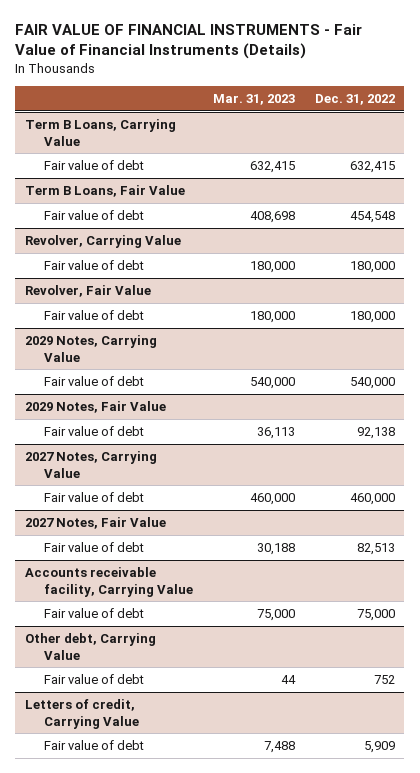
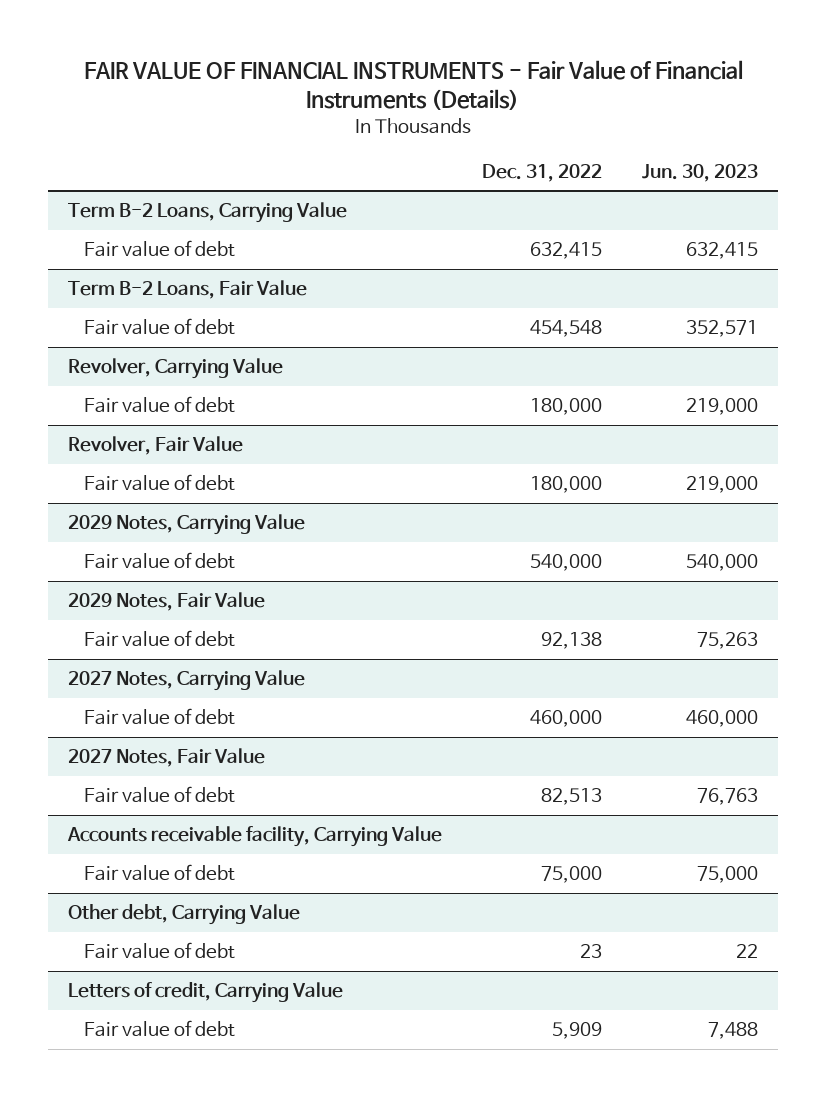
- | Mar. 31, 2023 | Dec. 31, 2022
+ | Dec. 31, 2022 | Jun. 30, 2023
- Term B Loans, Carrying Value
+ Term B-2 Loans, Carrying Value
- Term B Loans, Fair Value
+ Term B-2 Loans, Fair Value
@ Other debt, Carrying Value
- Fair value of debt | 44 | 752
+ Fair value of debt | 23 | 22

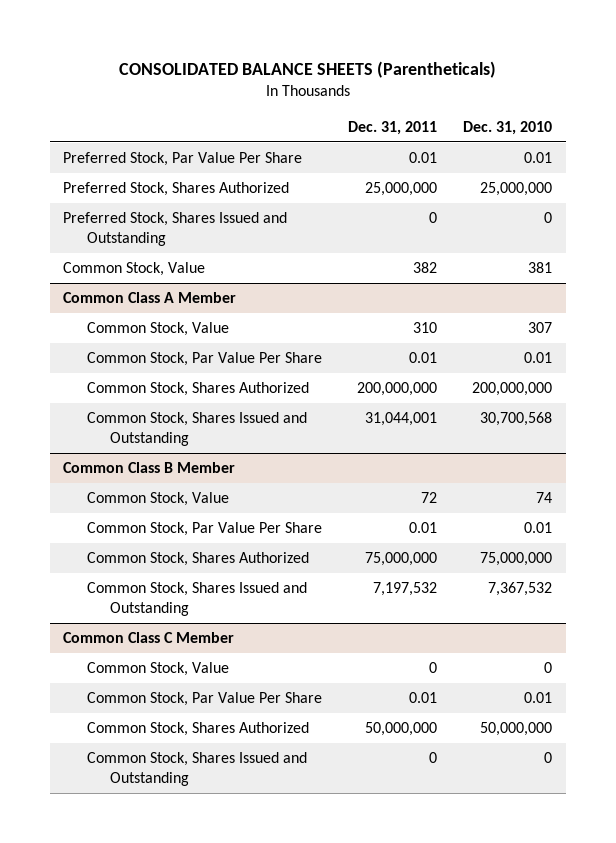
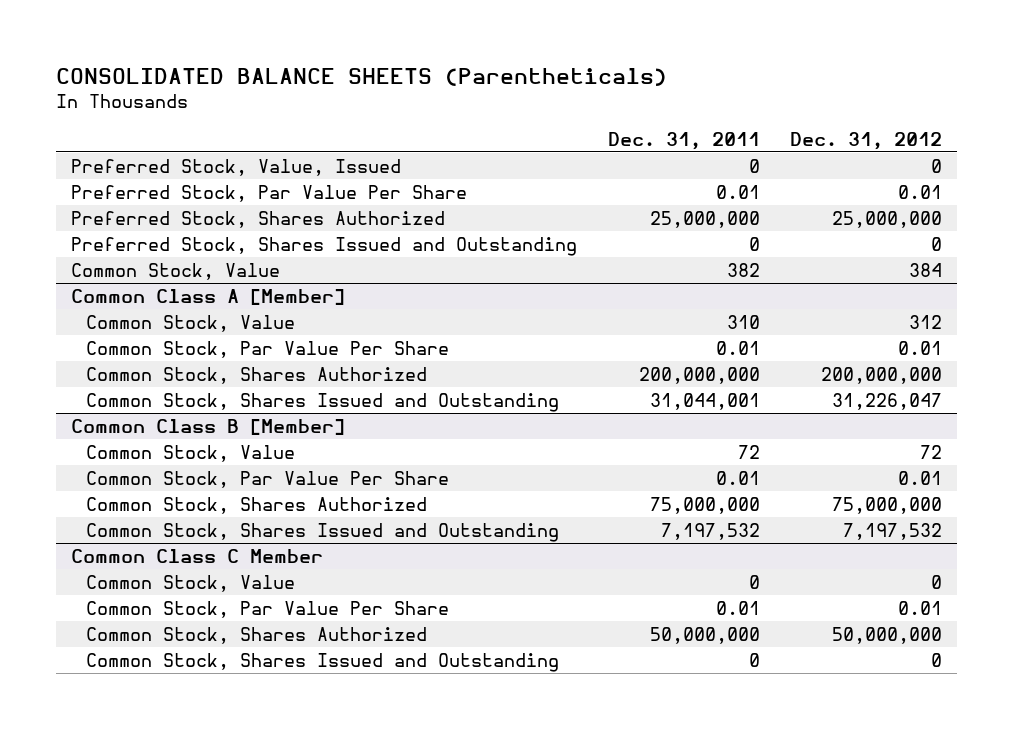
- | Dec. 31, 2011 | Dec. 31, 2010
+ | Dec. 31, 2011 | Dec. 31, 2012
+ Preferred Stock, Value, Issued | 0 | 0
- Common Class A Member
+ Common Class A [Member]
- Common Class B Member
+ Common Class B [Member]

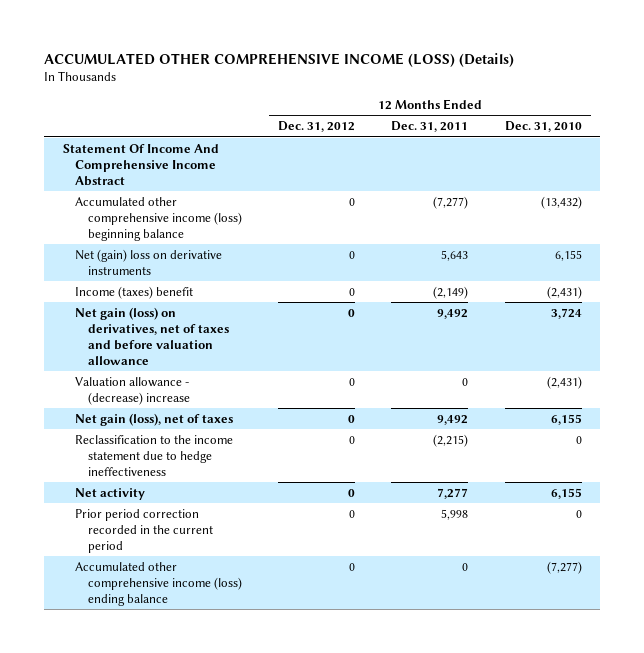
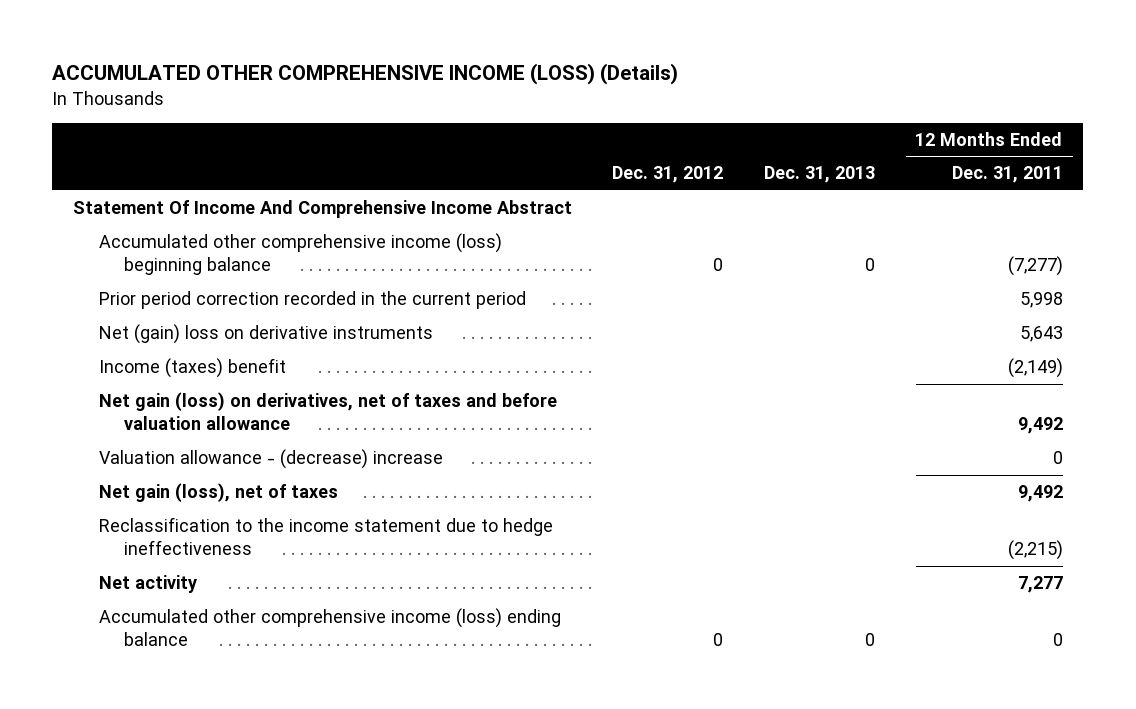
- | 12 Months Ended Dec. 31, 2012 | 12 Months Ended Dec. 31, 2011 | 12 Months Ended Dec. 31, 2010
+ | Dec. 31, 2012 | Dec. 31, 2013 | 12 Months Ended Dec. 31, 2011
moved up: Prior period correction recorded in the current period | | | 5,998

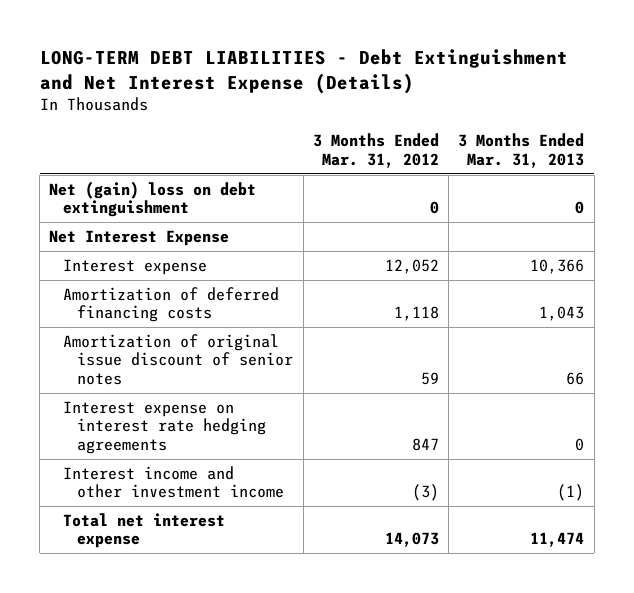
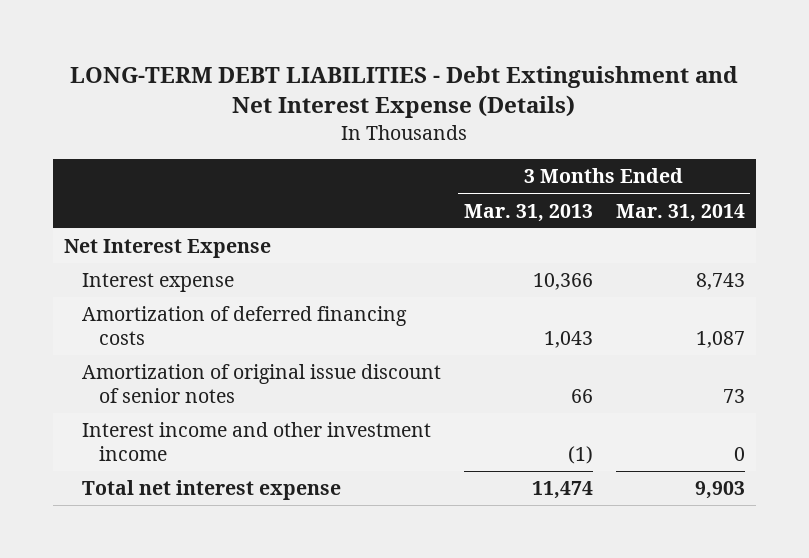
- | 3 Months Ended Mar. 31, 2012 | 3 Months Ended Mar. 31, 2013
+ | 3 Months Ended Mar. 31, 2013 | 3 Months Ended Mar. 31, 2014
- Net (gain) loss on debt extinguishment | 0 | 0
- Interest expense on interest rate hedging agreements | 847 | 0

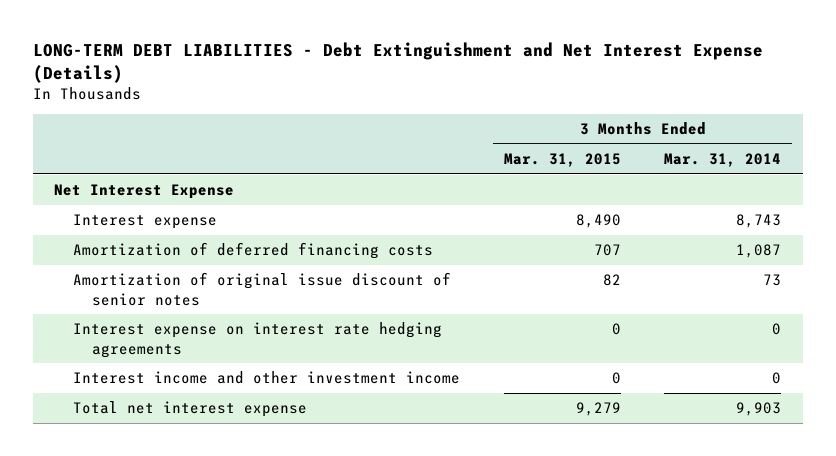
- | 3 Months Ended Mar. 31, 2013 | 3 Months Ended Mar. 31, 2014
+ | 3 Months Ended Mar. 31, 2015 | 3 Months Ended Mar. 31, 2014
+ Interest expense on interest rate hedging agreements | 0 | 0

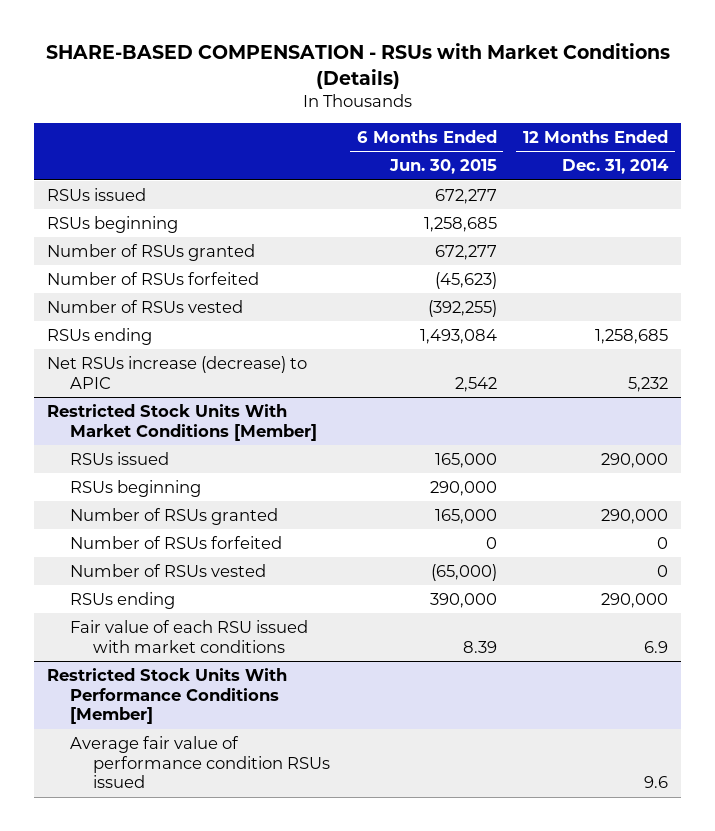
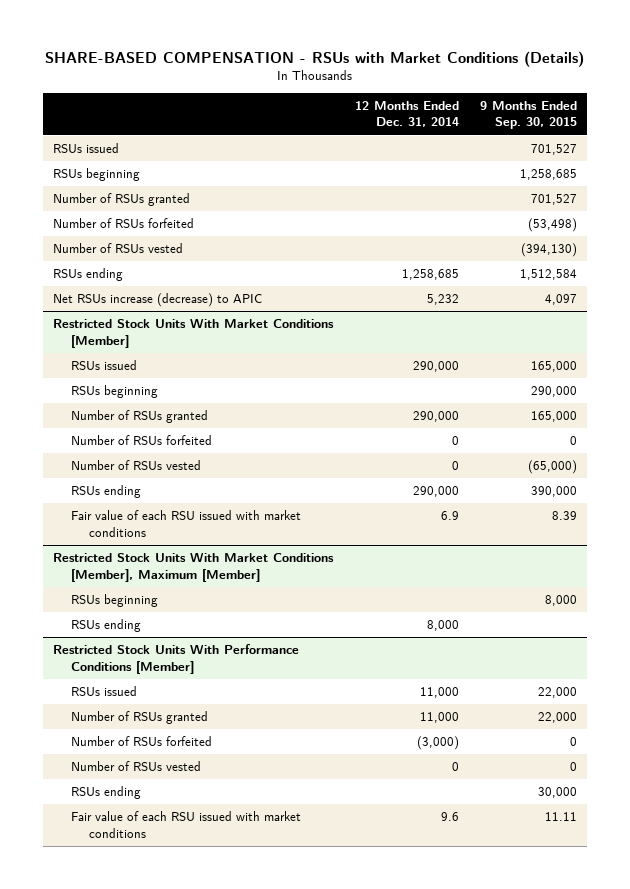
- | 6 Months Ended Jun. 30, 2015 | 12 Months Ended Dec. 31, 2014
+ | 12 Months Ended Dec. 31, 2014 | 9 Months Ended Sep. 30, 2015
+ Restricted Stock Units With Market Conditions [Member], Maximum [Member]
+ RSUs beginning | | 8,000
+ RSUs ending | 8,000 |
@ Restricted Stock Units With Performance Conditions [Member]
- Average fair value of performance condition RSUs issued | | 9.6
+ RSUs issued | 11,000 | 22,000
+ Number of RSUs granted | 11,000 | 22,000
+ Number of RSUs forfeited | (3,000) | 0
+ Number of RSUs vested | 0 | 0
+ RSUs ending | | 30,000
+ Fair value of each RSU issued with market conditions | 9.6 | 11.11

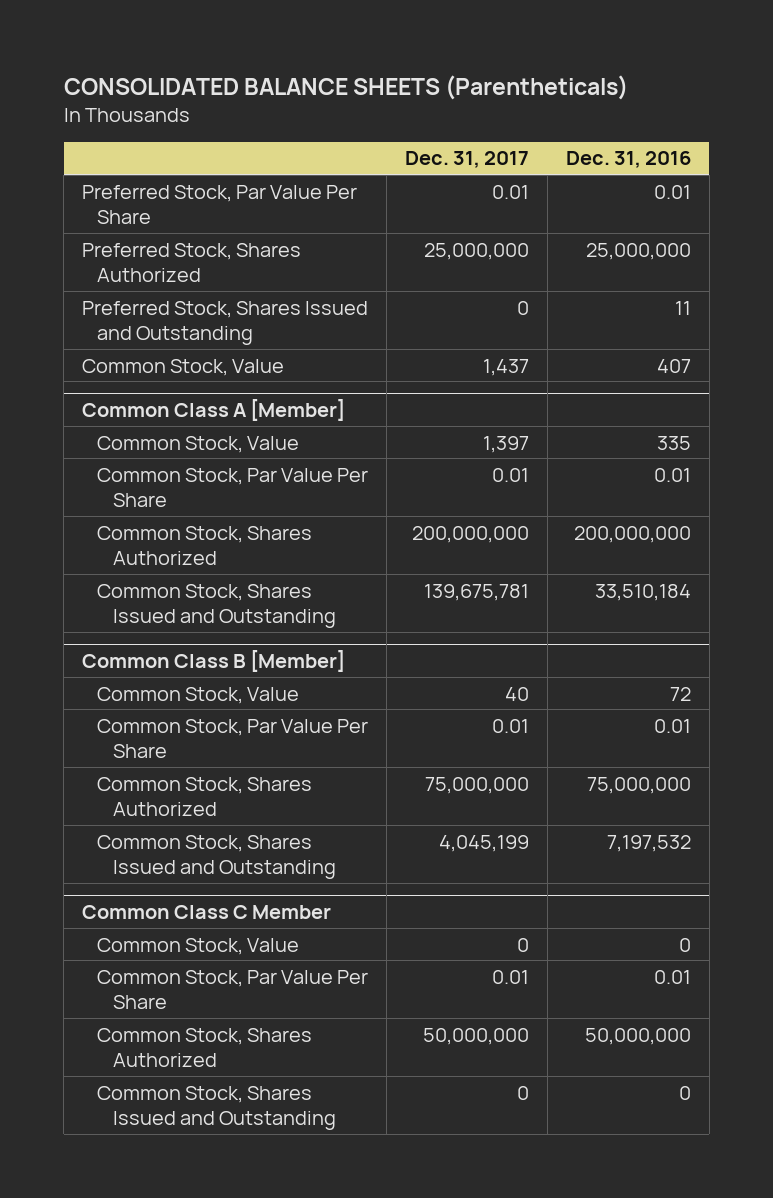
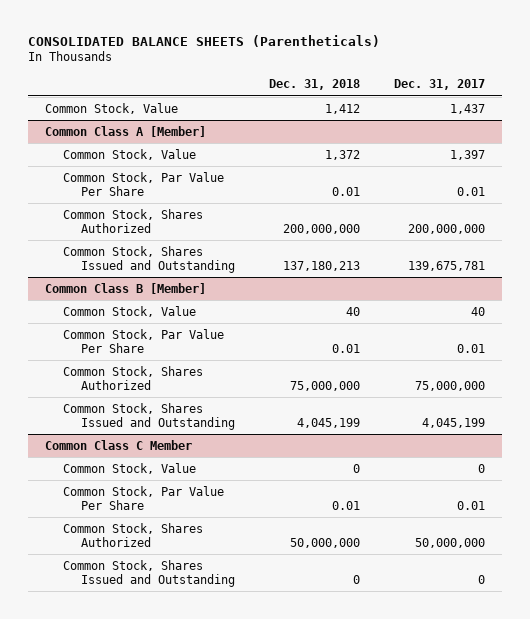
- | Dec. 31, 2017 | Dec. 31, 2016
+ | Dec. 31, 2018 | Dec. 31, 2017
- Preferred Stock, Par Value Per Share | 0.01 | 0.01
- Preferred Stock, Shares Authorized | 25,000,000 | 25,000,000
- Preferred Stock, Shares Issued and Outstanding | 0 | 11

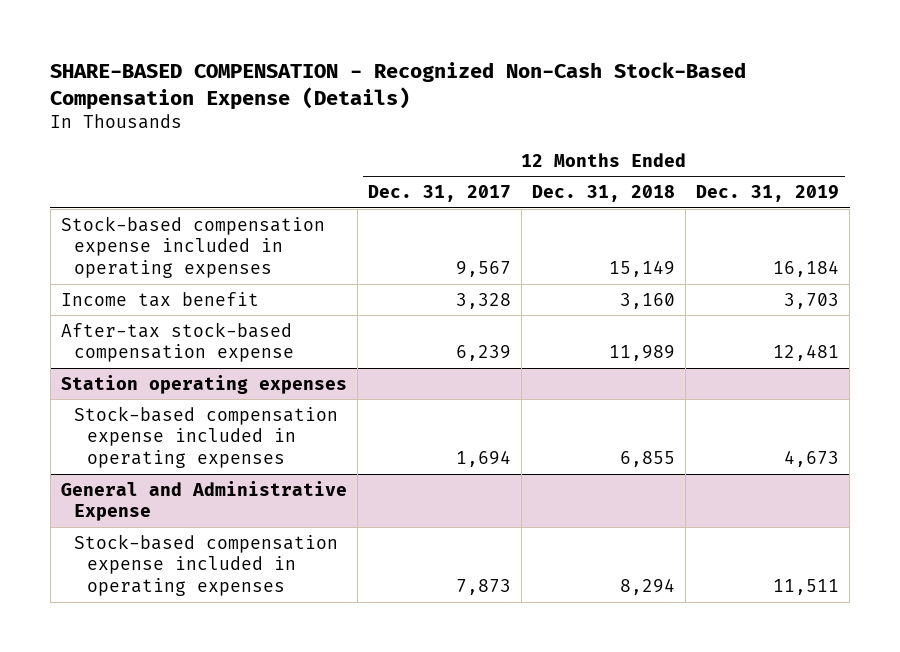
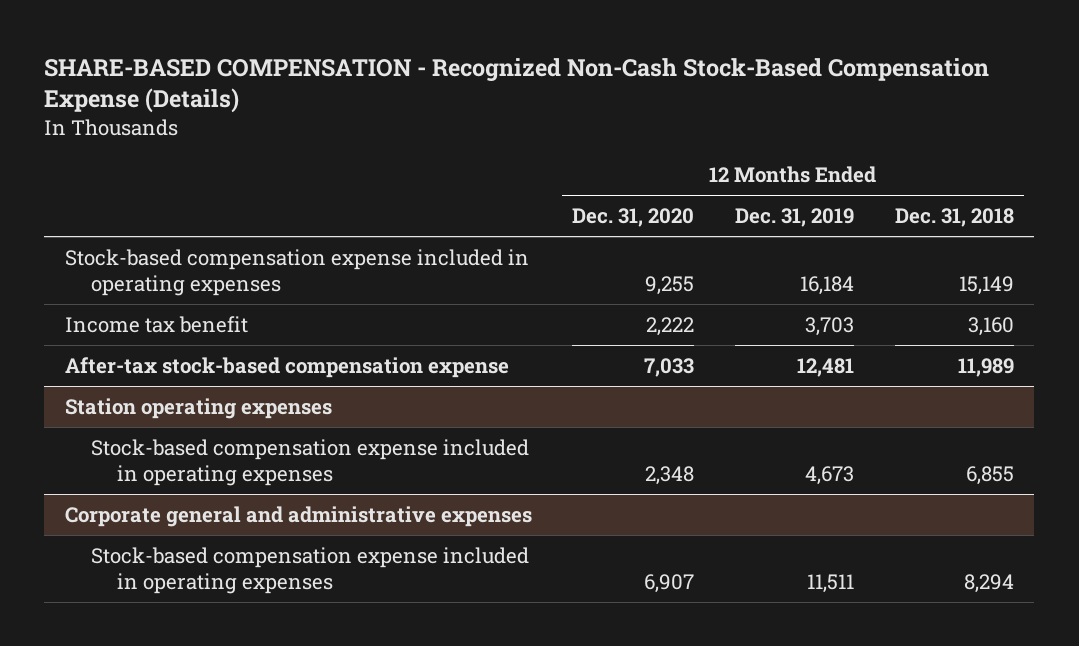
- | 12 Months Ended Dec. 31, 2017 | 12 Months Ended Dec. 31, 2018 | 12 Months Ended Dec. 31, 2019
+ | 12 Months Ended Dec. 31, 2020 | 12 Months Ended Dec. 31, 2019 | 12 Months Ended Dec. 31, 2018
- General and Administrative Expense
+ Corporate general and administrative expenses

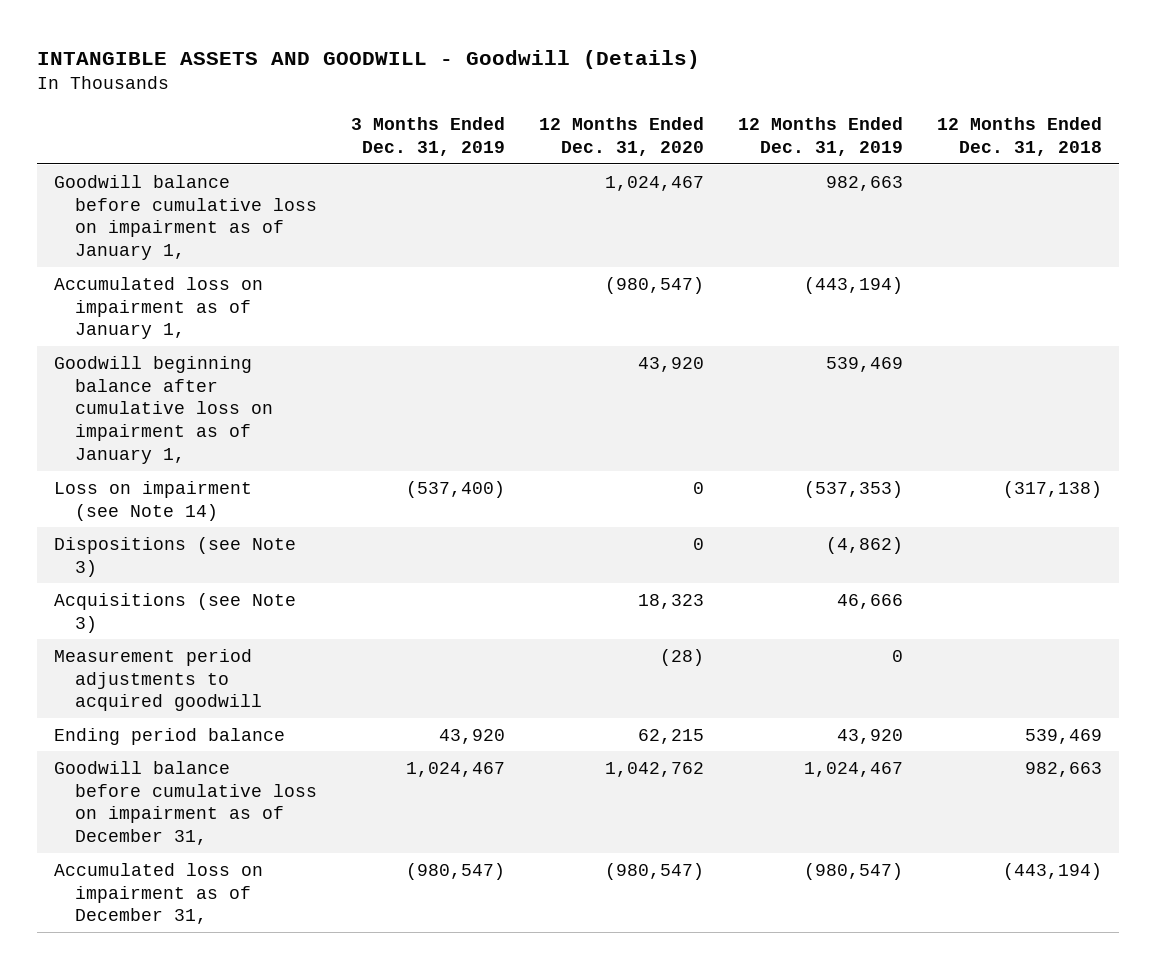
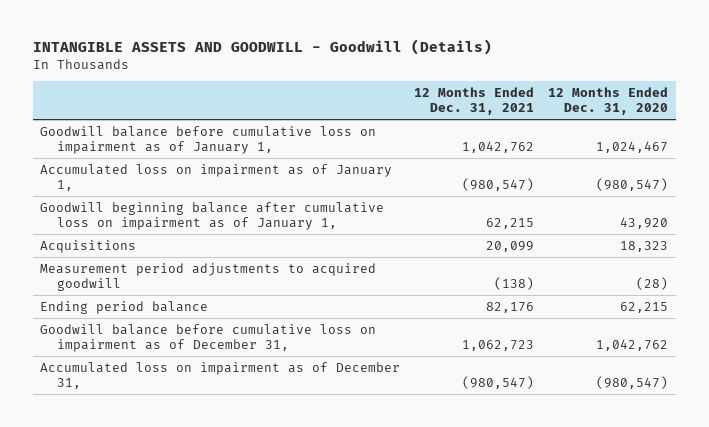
- | 3 Months Ended Dec. 31, 2019 | 12 Months Ended Dec. 31, 2020 | 12 Months Ended Dec. 31, 2019 | 12 Months Ended Dec. 31, 2018
+ | 12 Months Ended Dec. 31, 2021 | 12 Months Ended Dec. 31, 2020
- Loss on impairment (see Note 14) | (537,400) | 0 | (537,353) | (317,138)
- Dispositions (see Note 3) | | 0 | (4,862) |
- Acquisitions (see Note 3) | | 18,323 | 46,666 |
+ Acquisitions | 20,099 | 18,323

